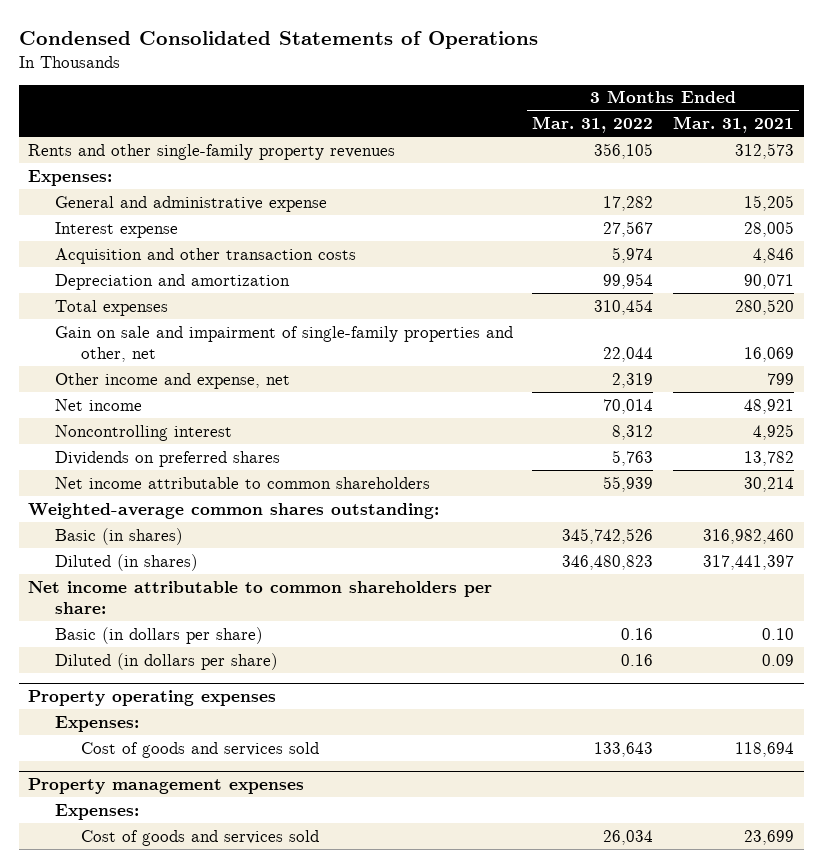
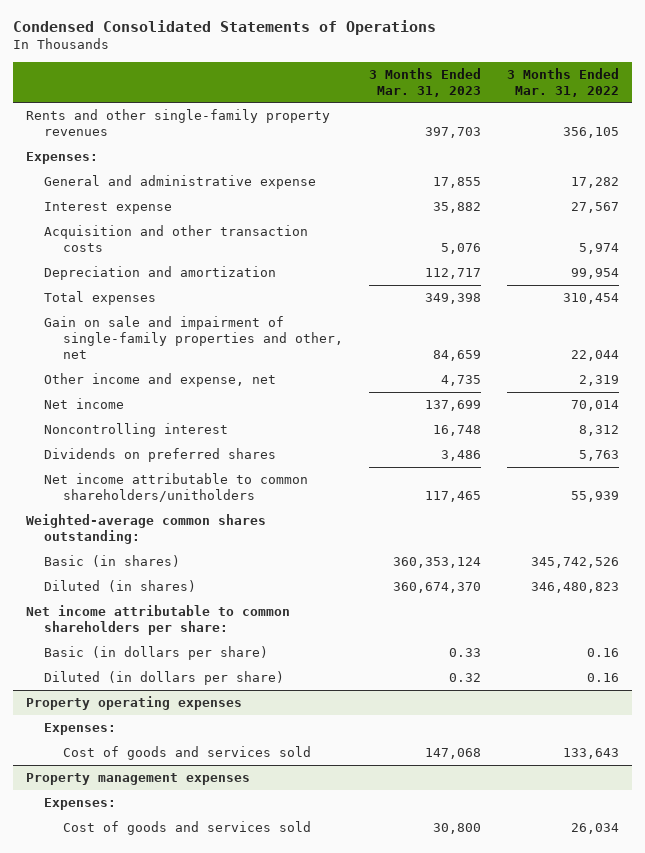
- | 3 Months Ended Mar. 31, 2022 | 3 Months Ended Mar. 31, 2021
+ | 3 Months Ended Mar. 31, 2023 | 3 Months Ended Mar. 31, 2022
- Net income attributable to common shareholders | 55,939 | 30,214
+ Net income attributable to common shareholders/unitholders | 117,465 | 55,939

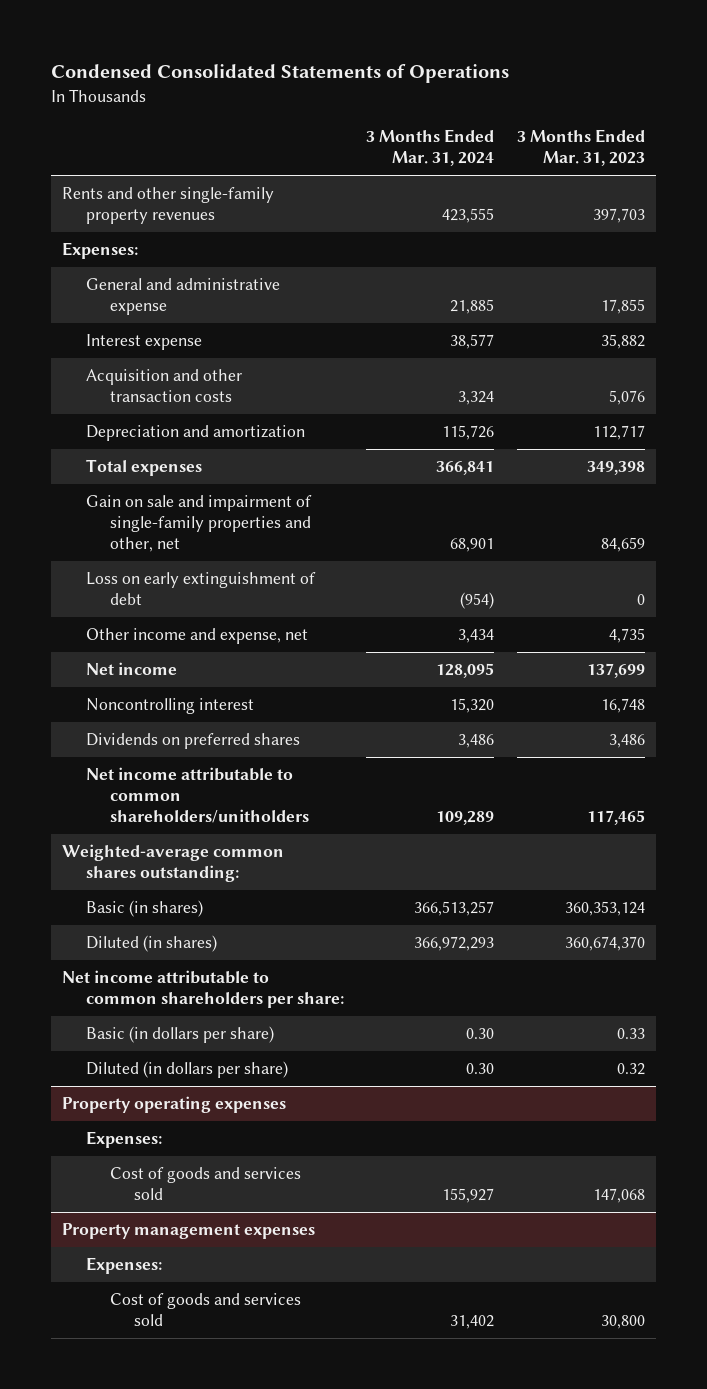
- | 3 Months Ended Mar. 31, 2023 | 3 Months Ended Mar. 31, 2022
+ | 3 Months Ended Mar. 31, 2024 | 3 Months Ended Mar. 31, 2023
+ Loss on early extinguishment of debt | (954) | 0

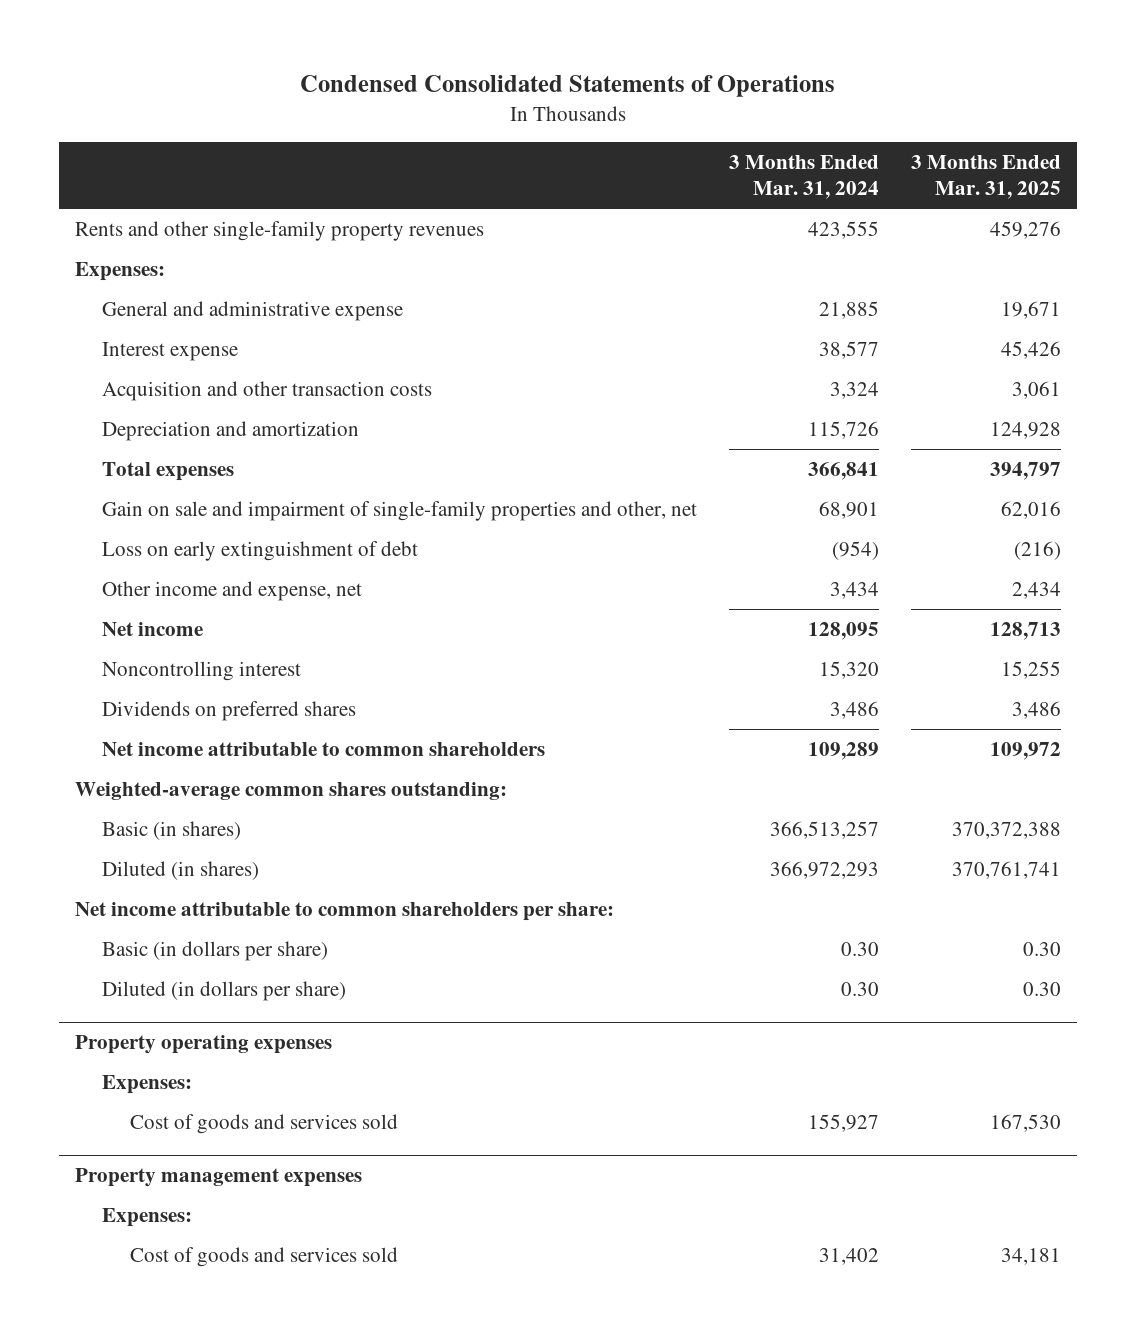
- | 3 Months Ended Mar. 31, 2024 | 3 Months Ended Mar. 31, 2023
+ | 3 Months Ended Mar. 31, 2024 | 3 Months Ended Mar. 31, 2025
- Net income attributable to common shareholders/unitholders | 109,289 | 117,465
+ Net income attributable to common shareholders | 109,289 | 109,972

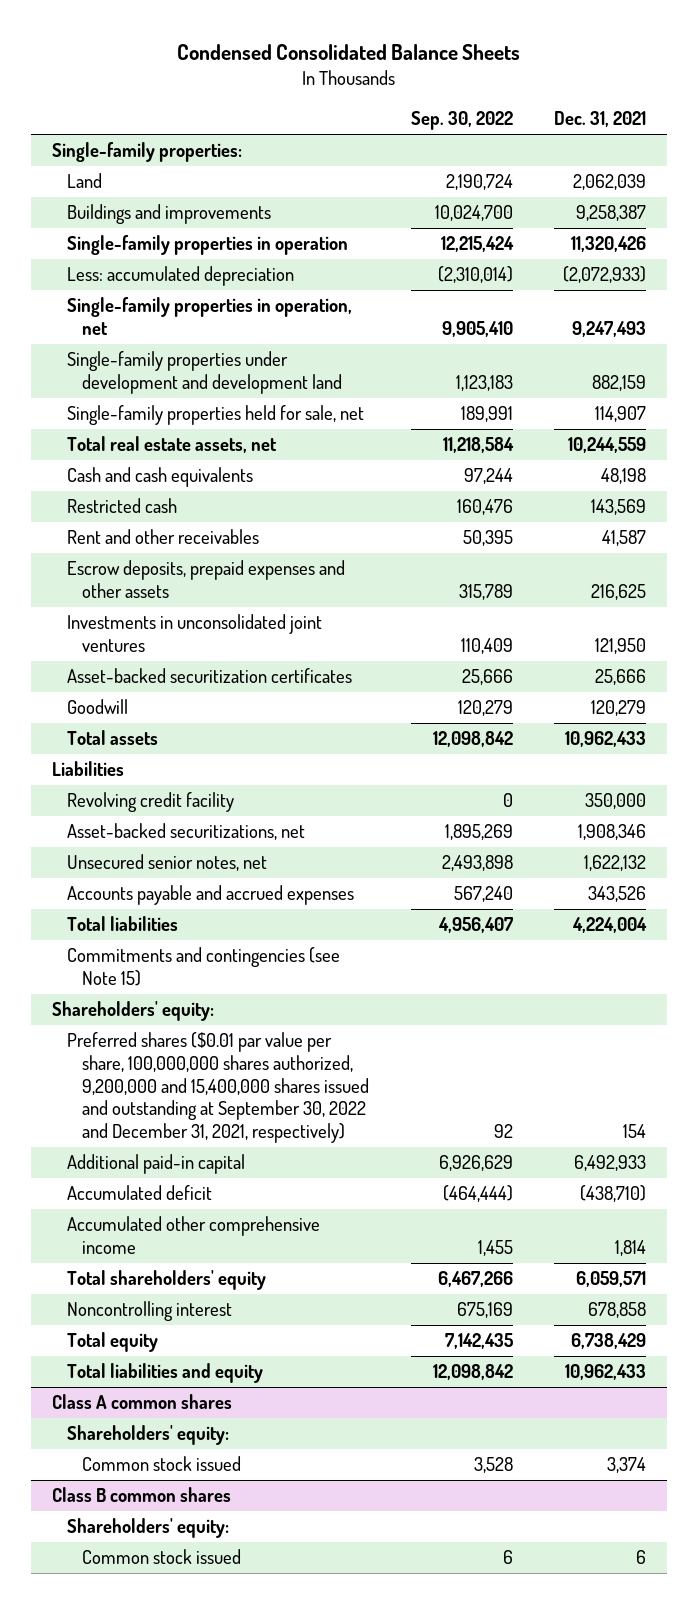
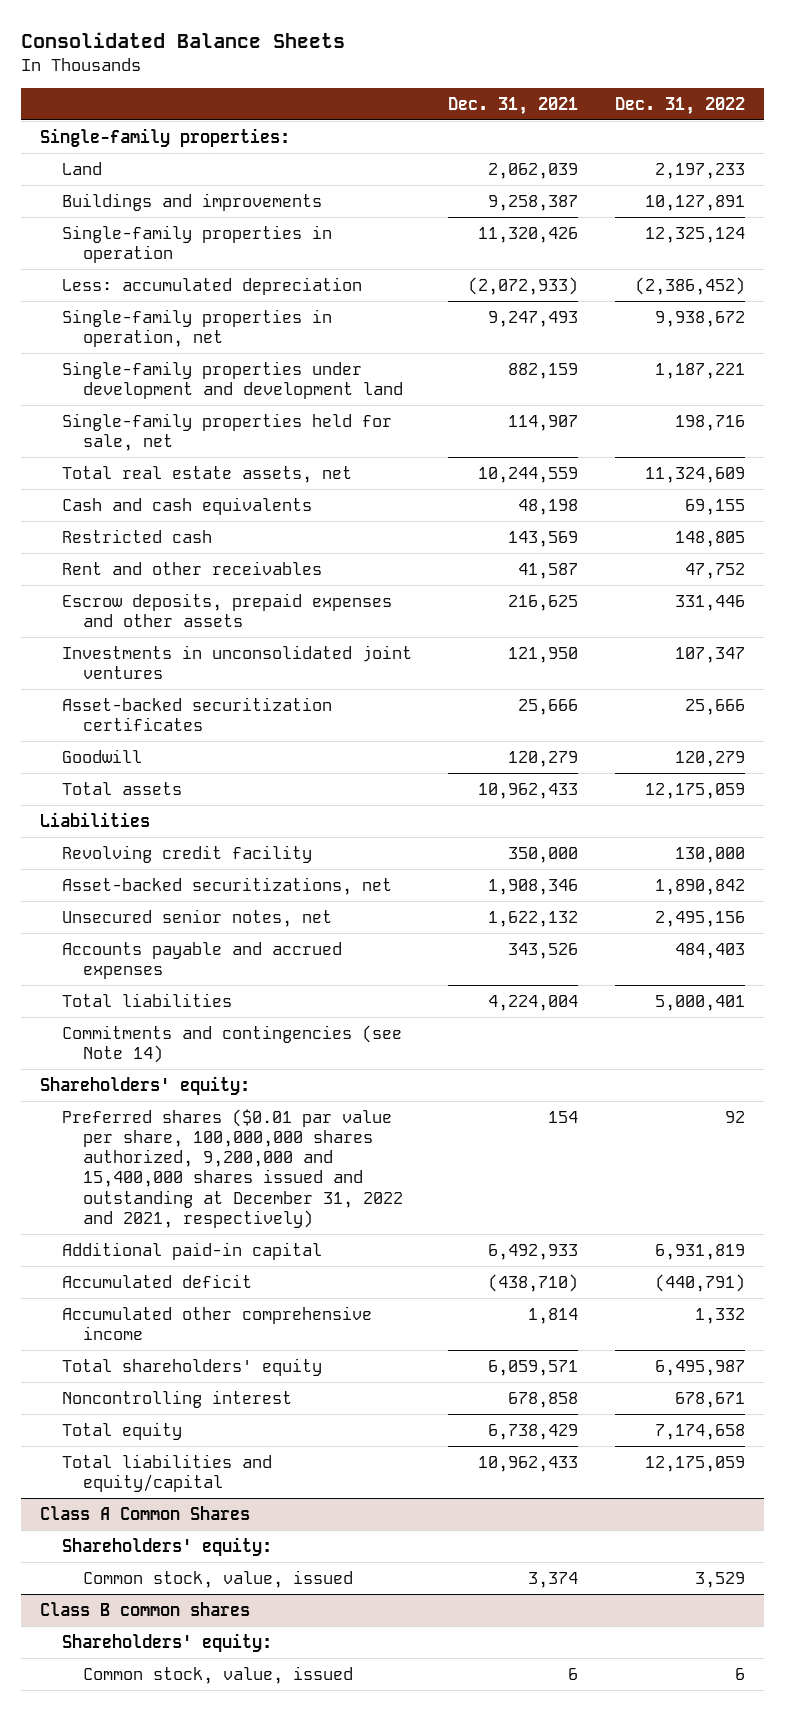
- Condensed Consolidated Balance Sheets
+ Consolidated Balance Sheets
- | Sep. 30, 2022 | Dec. 31, 2021
+ | Dec. 31, 2021 | Dec. 31, 2022
- Commitments and contingencies (see Note 15)
+ Commitments and contingencies (see Note 14)
- Preferred shares ($0.01 par value per share, 100,000,000 shares authorized, 9,200,000 and 15,400,000 shares issued and outstanding at September 30, 2022 and December 31, 2021, respectively) | 92 | 154
+ Preferred shares ($0.01 par value per share, 100,000,000 shares authorized, 9,200,000 and 15,400,000 shares issued and outstanding at December 31, 2022 and 2021, respectively) | 154 | 92
- Total liabilities and equity | 12,098,842 | 10,962,433
- Class A common shares
+ Total liabilities and equity/capital | 10,962,433 | 12,175,059
+ Class A Common Shares
- Common stock issued | 3,528 | 3,374
+ Common stock, value, issued | 3,374 | 3,529
@ Class B common shares
- Common stock issued | 6 | 6
+ Common stock, value, issued | 6 | 6

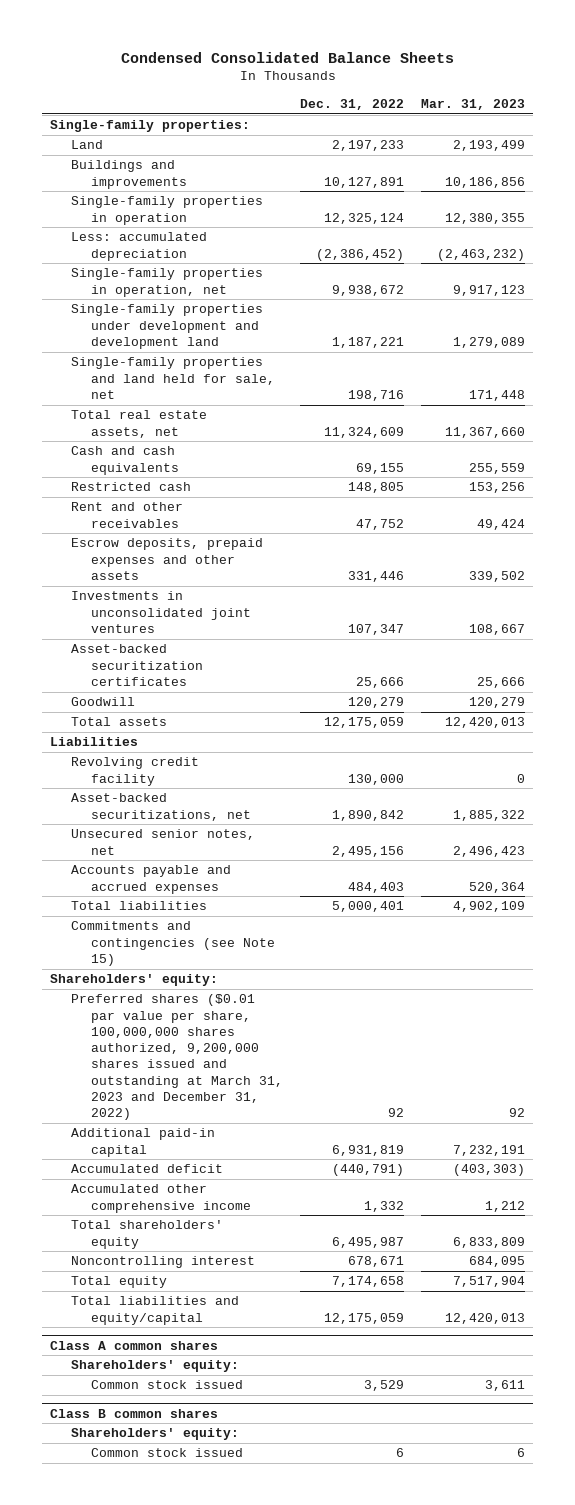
- Consolidated Balance Sheets
+ Condensed Consolidated Balance Sheets
- | Dec. 31, 2021 | Dec. 31, 2022
+ | Dec. 31, 2022 | Mar. 31, 2023
- Single-family properties held for sale, net | 114,907 | 198,716
+ Single-family properties and land held for sale, net | 198,716 | 171,448
- Commitments and contingencies (see Note 14)
+ Commitments and contingencies (see Note 15)
- Preferred shares ($0.01 par value per share, 100,000,000 shares authorized, 9,200,000 and 15,400,000 shares issued and outstanding at December 31, 2022 and 2021, respectively) | 154 | 92
+ Preferred shares ($0.01 par value per share, 100,000,000 shares authorized, 9,200,000 shares issued and outstanding at March 31, 2023 and December 31, 2022) | 92 | 92
- Class A Common Shares
+ Class A common shares
- Common stock, value, issued | 3,374 | 3,529
+ Common stock issued | 3,529 | 3,611
@ Class B common shares
- Common stock, value, issued | 6 | 6
+ Common stock issued | 6 | 6

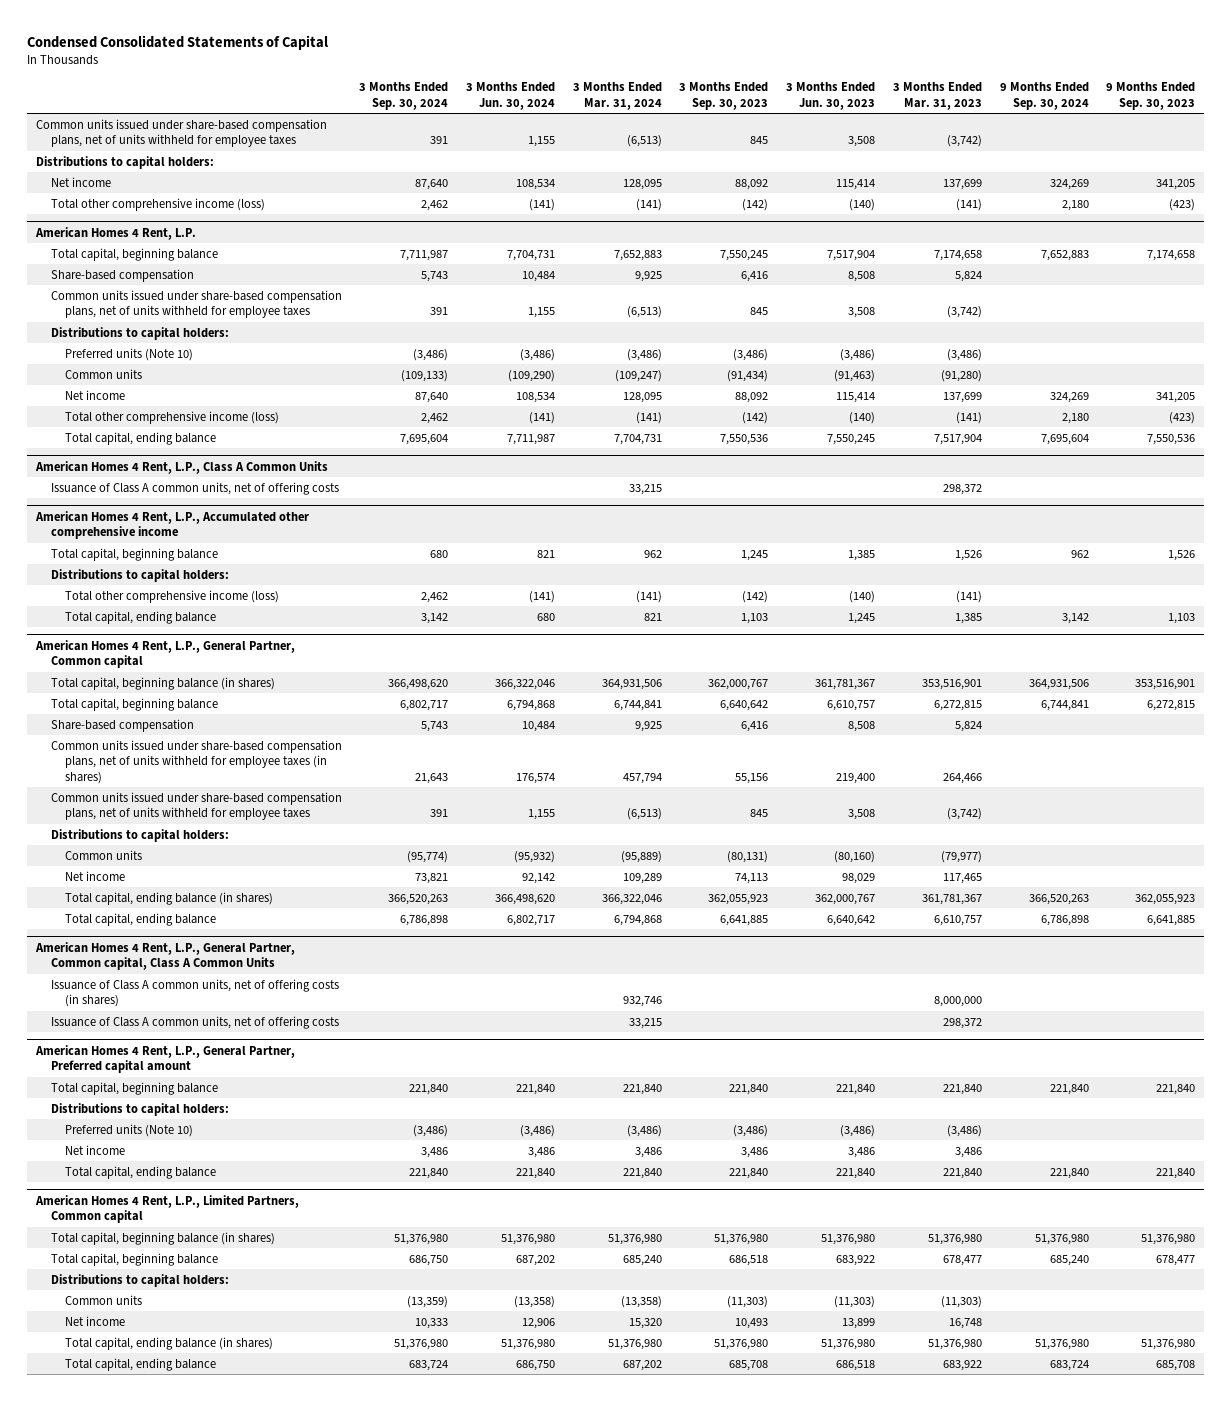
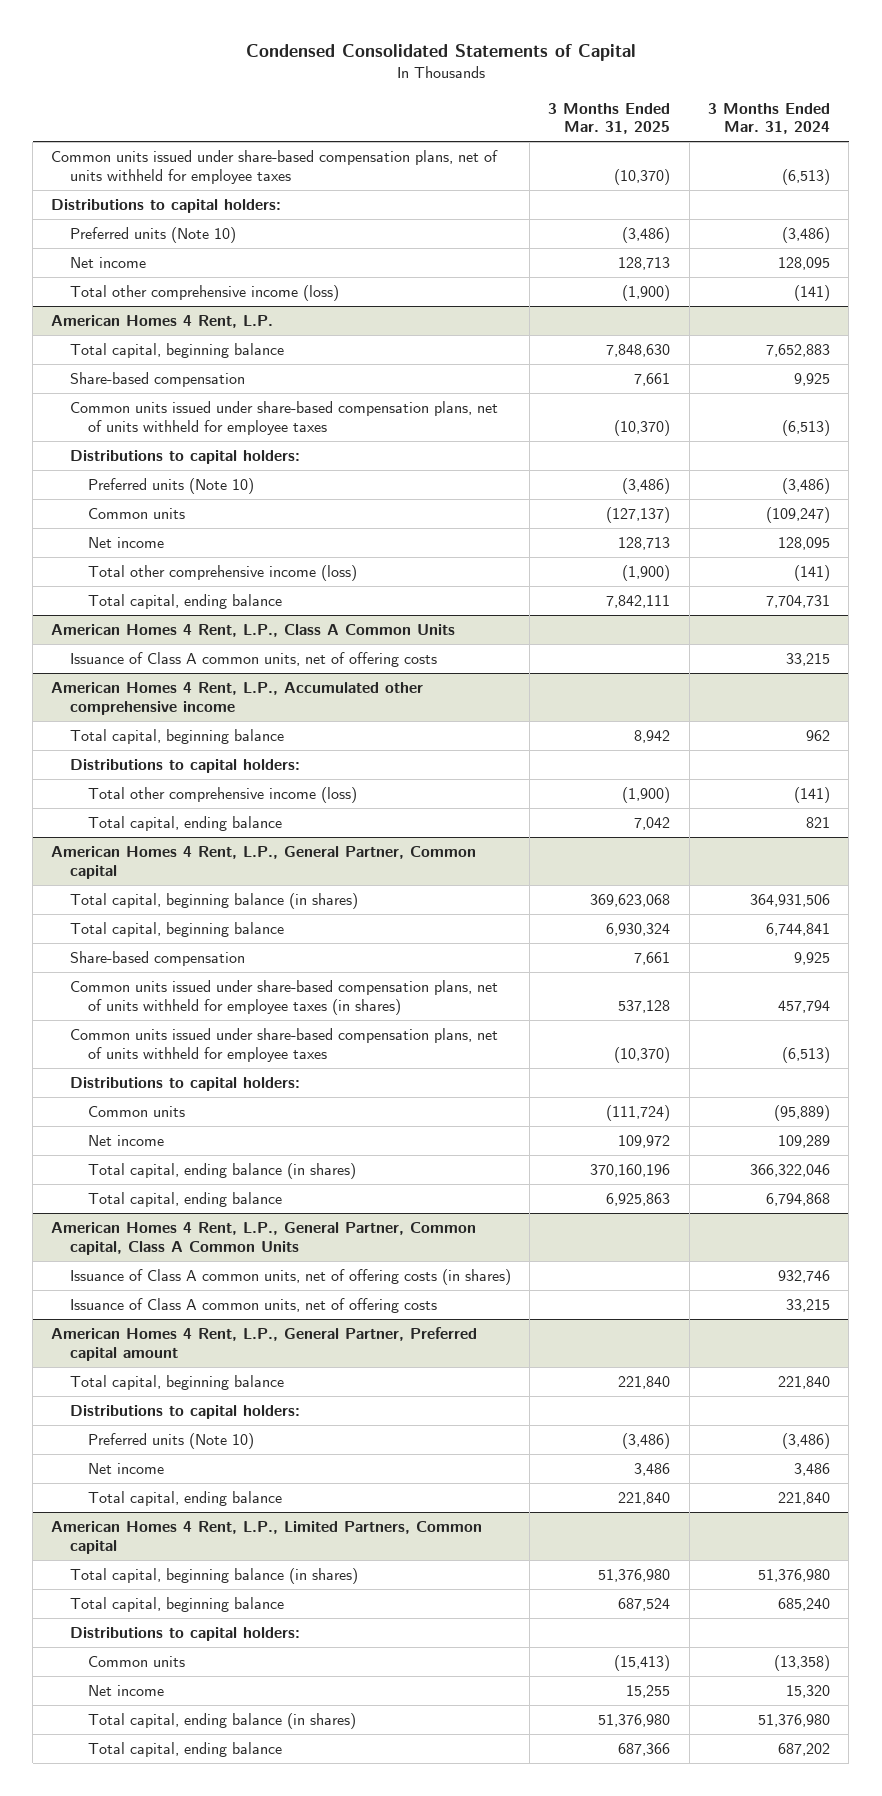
- | 3 Months Ended Sep. 30, 2024 | 3 Months Ended Jun. 30, 2024 | 3 Months Ended Mar. 31, 2024 | 3 Months Ended Sep. 30, 2023 | 3 Months Ended Jun. 30, 2023 | 3 Months Ended Mar. 31, 2023 | 9 Months Ended Sep. 30, 2024 | 9 Months Ended Sep. 30, 2023
+ | 3 Months Ended Mar. 31, 2025 | 3 Months Ended Mar. 31, 2024
+ Preferred units (Note 10) | (3,486) | (3,486)

